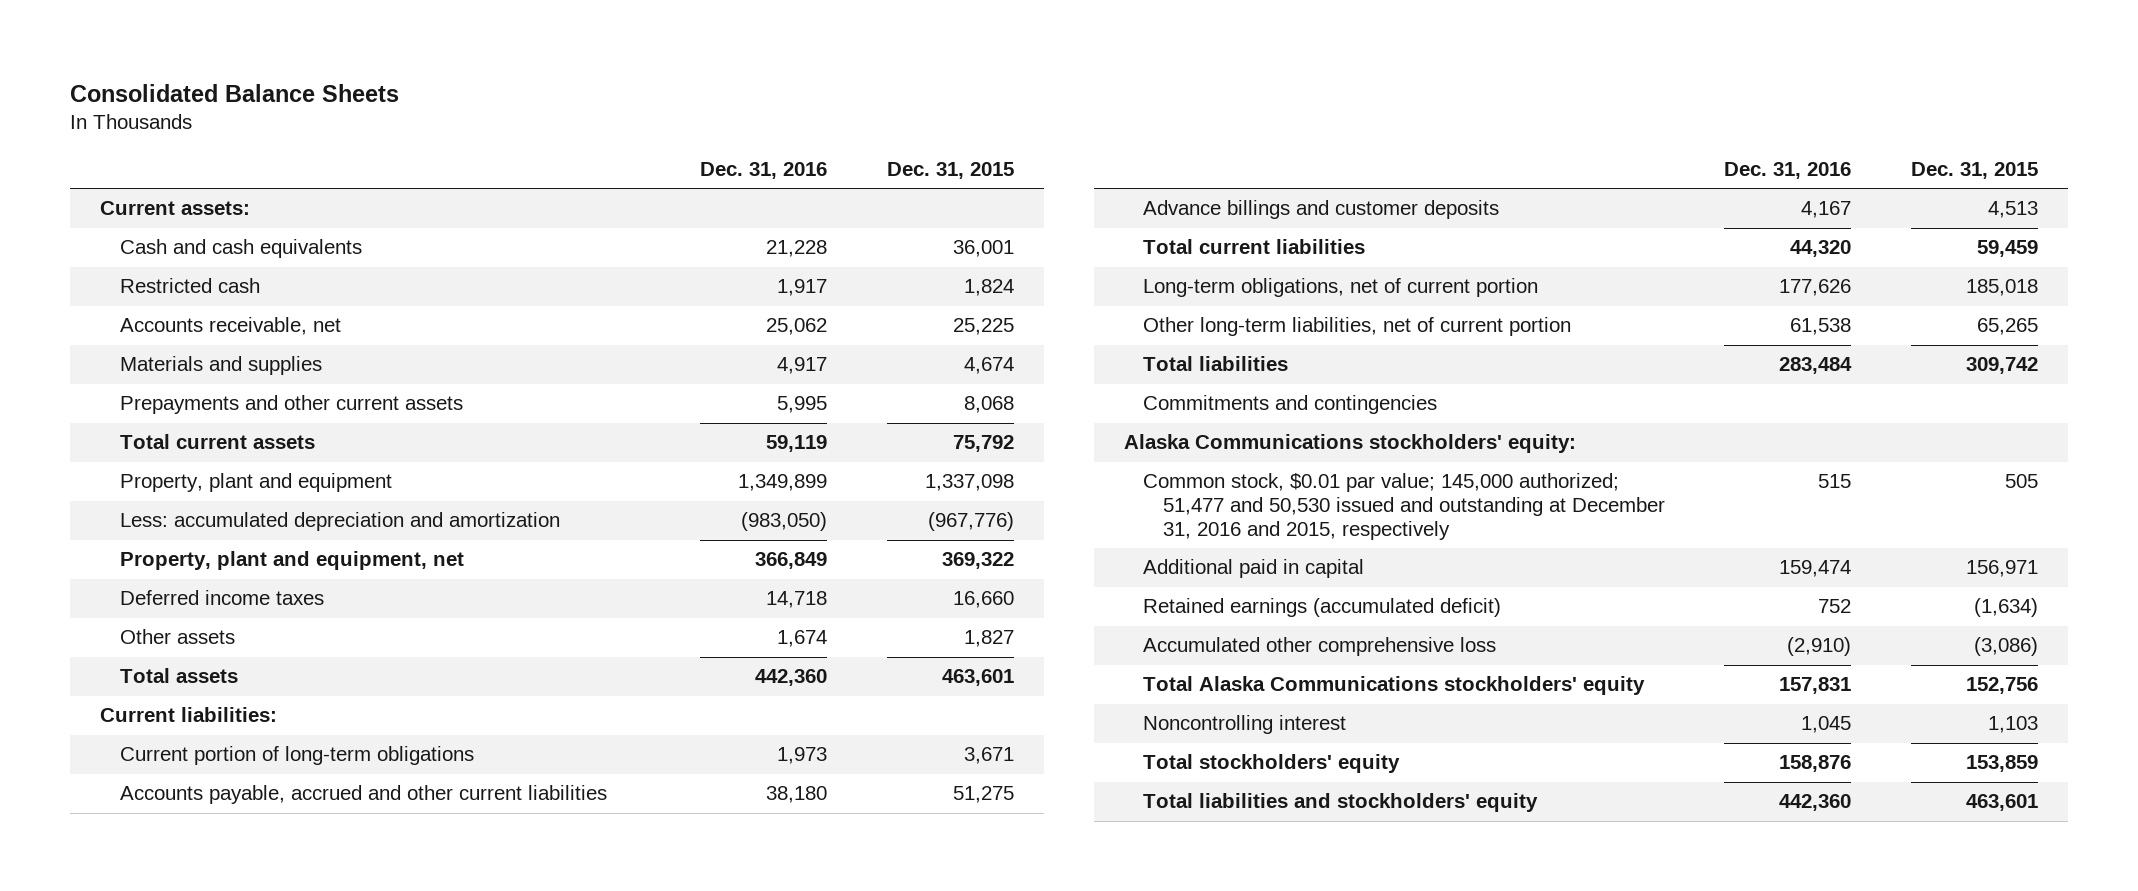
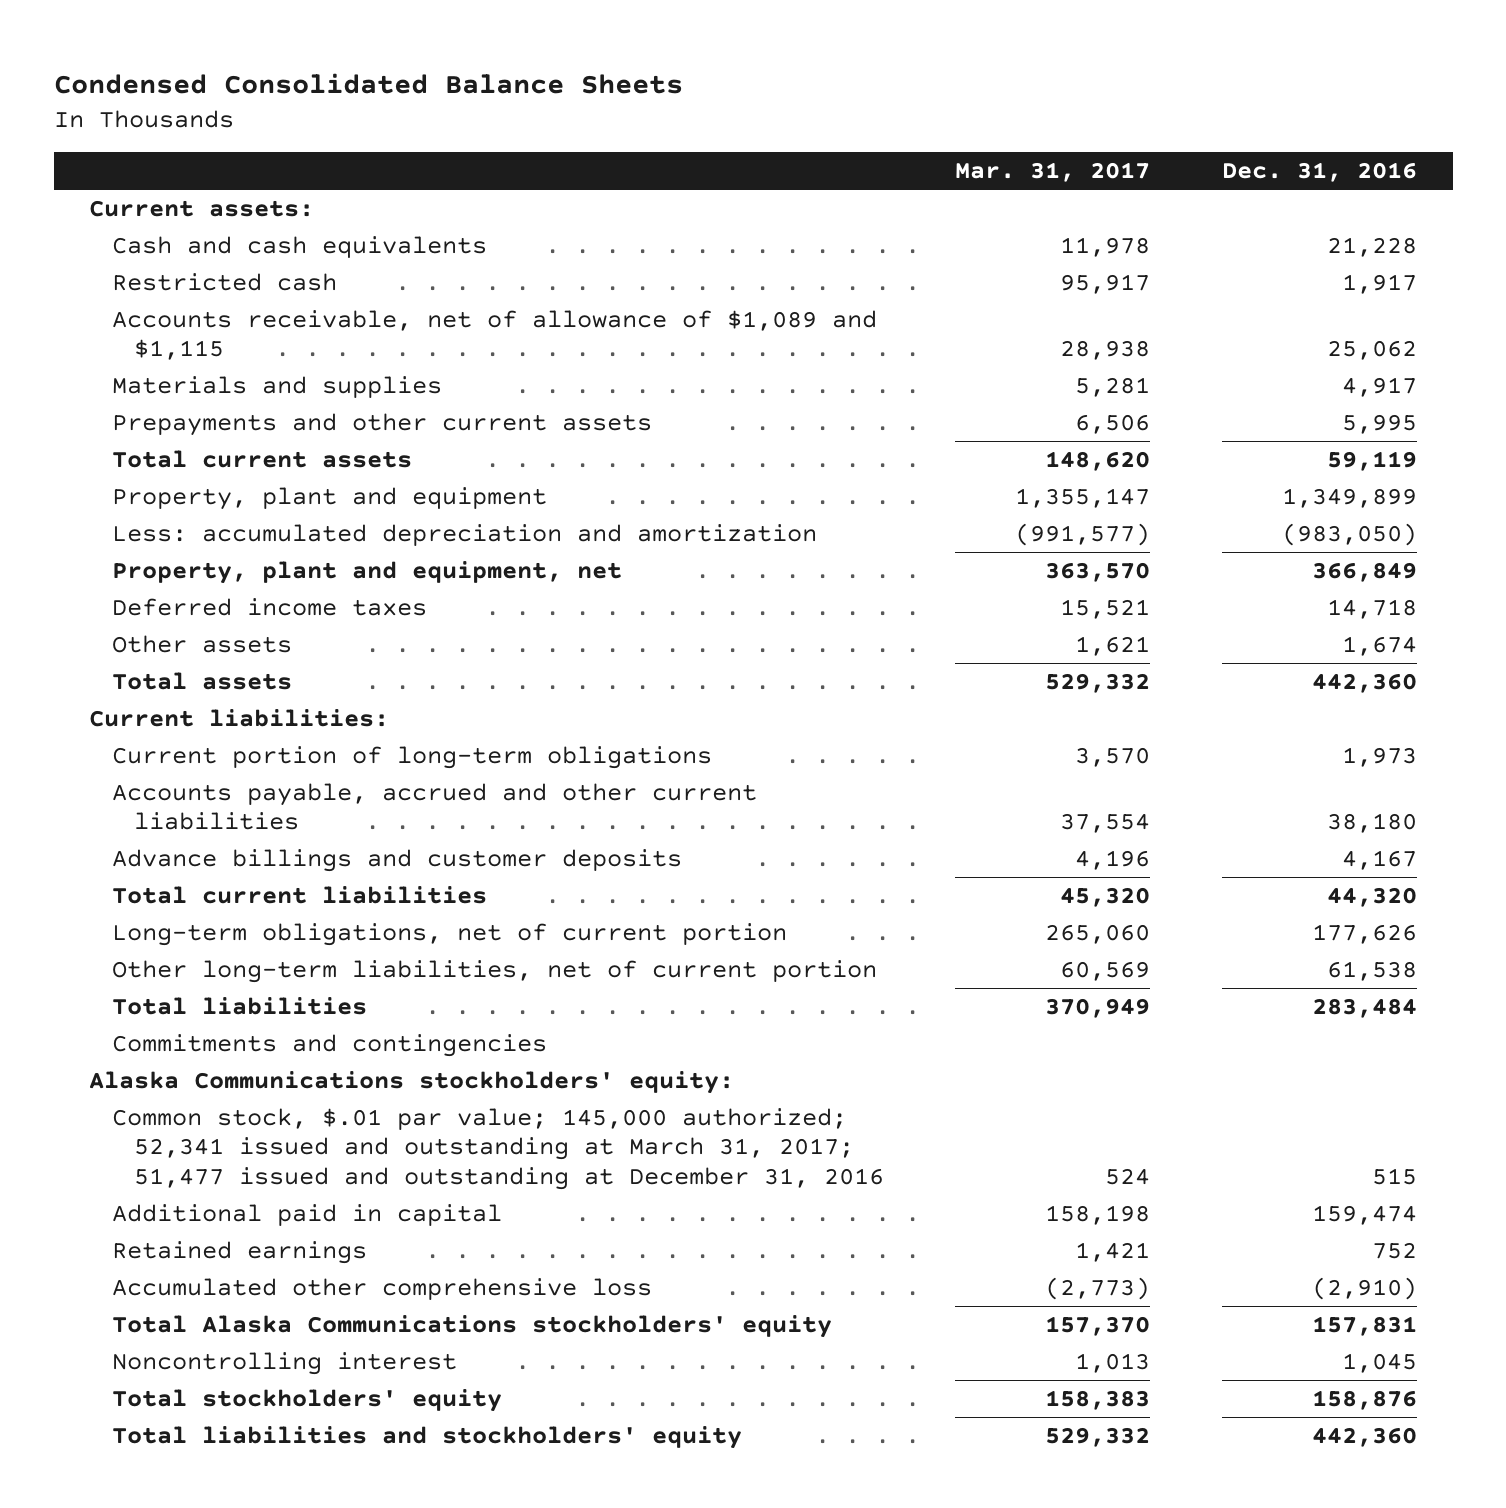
- Consolidated Balance Sheets
+ Condensed Consolidated Balance Sheets
- | Dec. 31, 2016 | Dec. 31, 2015
+ | Mar. 31, 2017 | Dec. 31, 2016
- Accounts receivable, net | 25,062 | 25,225
+ Accounts receivable, net of allowance of $1,089 and $1,115 | 28,938 | 25,062
- Common stock, $0.01 par value; 145,000 authorized; 51,477 and 50,530 issued and outstanding at December 31, 2016 and 2015, respectively | 515 | 505
+ Common stock, $.01 par value; 145,000 authorized; 52,341 issued and outstanding at March 31, 2017; 51,477 issued and outstanding at December 31, 2016 | 524 | 515
- Retained earnings (accumulated deficit) | 752 | (1,634)
+ Retained earnings | 1,421 | 752

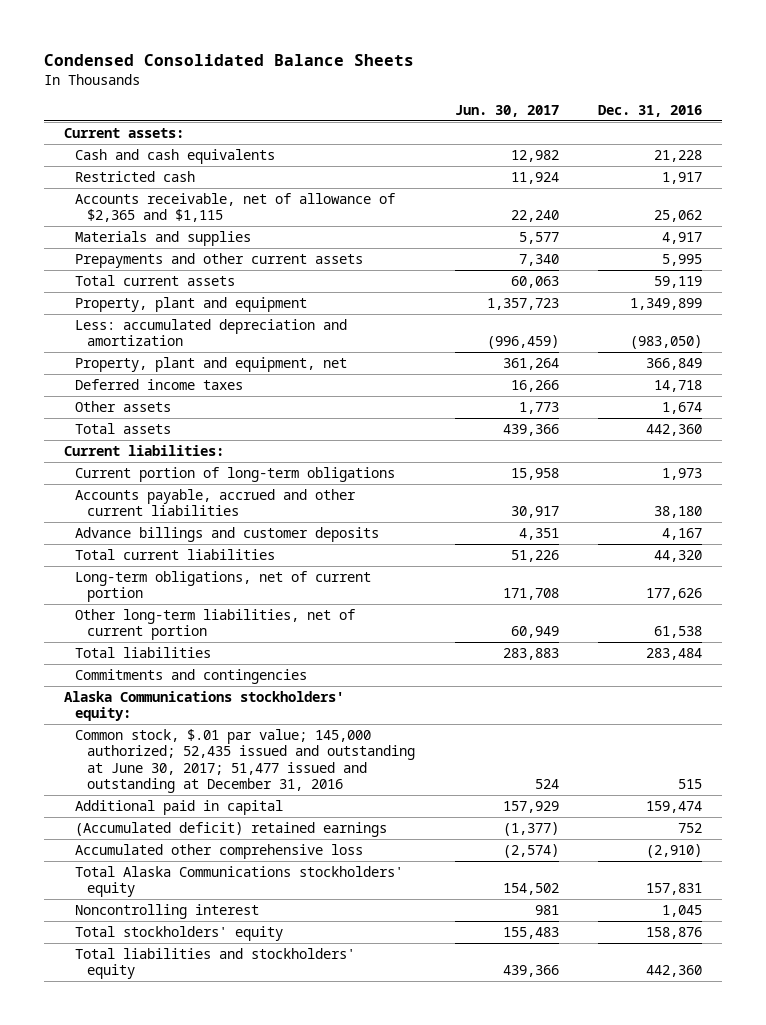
- | Mar. 31, 2017 | Dec. 31, 2016
+ | Jun. 30, 2017 | Dec. 31, 2016
- Accounts receivable, net of allowance of $1,089 and $1,115 | 28,938 | 25,062
+ Accounts receivable, net of allowance of $2,365 and $1,115 | 22,240 | 25,062
- Common stock, $.01 par value; 145,000 authorized; 52,341 issued and outstanding at March 31, 2017; 51,477 issued and outstanding at December 31, 2016 | 524 | 515
+ Common stock, $.01 par value; 145,000 authorized; 52,435 issued and outstanding at June 30, 2017; 51,477 issued and outstanding at December 31, 2016 | 524 | 515
- Retained earnings | 1,421 | 752
+ (Accumulated deficit) retained earnings | (1,377) | 752

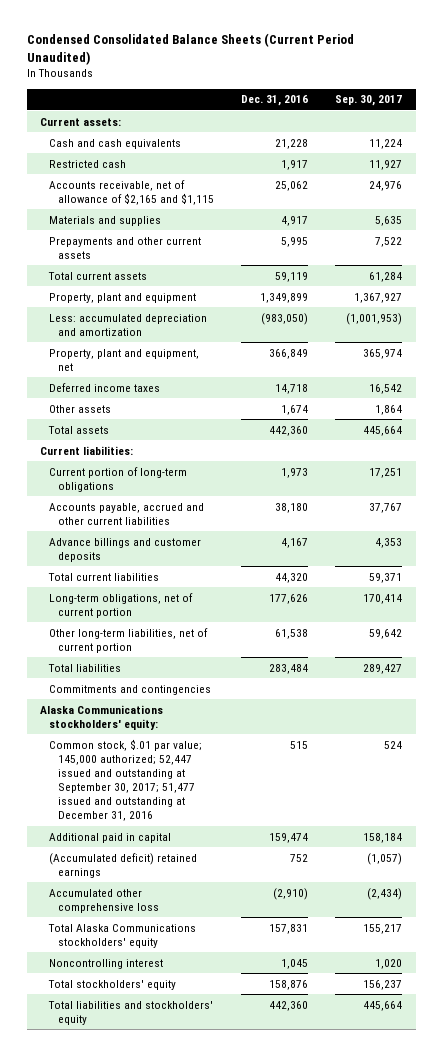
- Condensed Consolidated Balance Sheets
+ Condensed Consolidated Balance Sheets (Current Period Unaudited)
- | Jun. 30, 2017 | Dec. 31, 2016
+ | Dec. 31, 2016 | Sep. 30, 2017
- Accounts receivable, net of allowance of $2,365 and $1,115 | 22,240 | 25,062
+ Accounts receivable, net of allowance of $2,165 and $1,115 | 25,062 | 24,976
- Common stock, $.01 par value; 145,000 authorized; 52,435 issued and outstanding at June 30, 2017; 51,477 issued and outstanding at December 31, 2016 | 524 | 515
+ Common stock, $.01 par value; 145,000 authorized; 52,447 issued and outstanding at September 30, 2017; 51,477 issued and outstanding at December 31, 2016 | 515 | 524

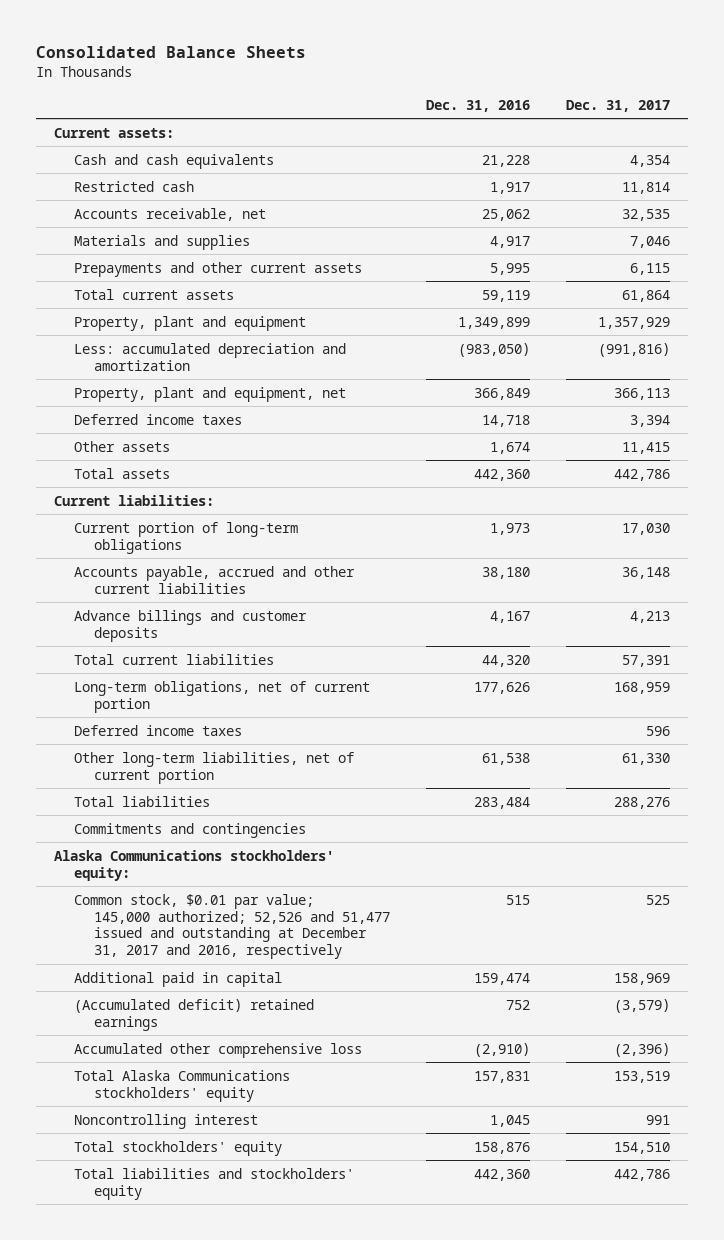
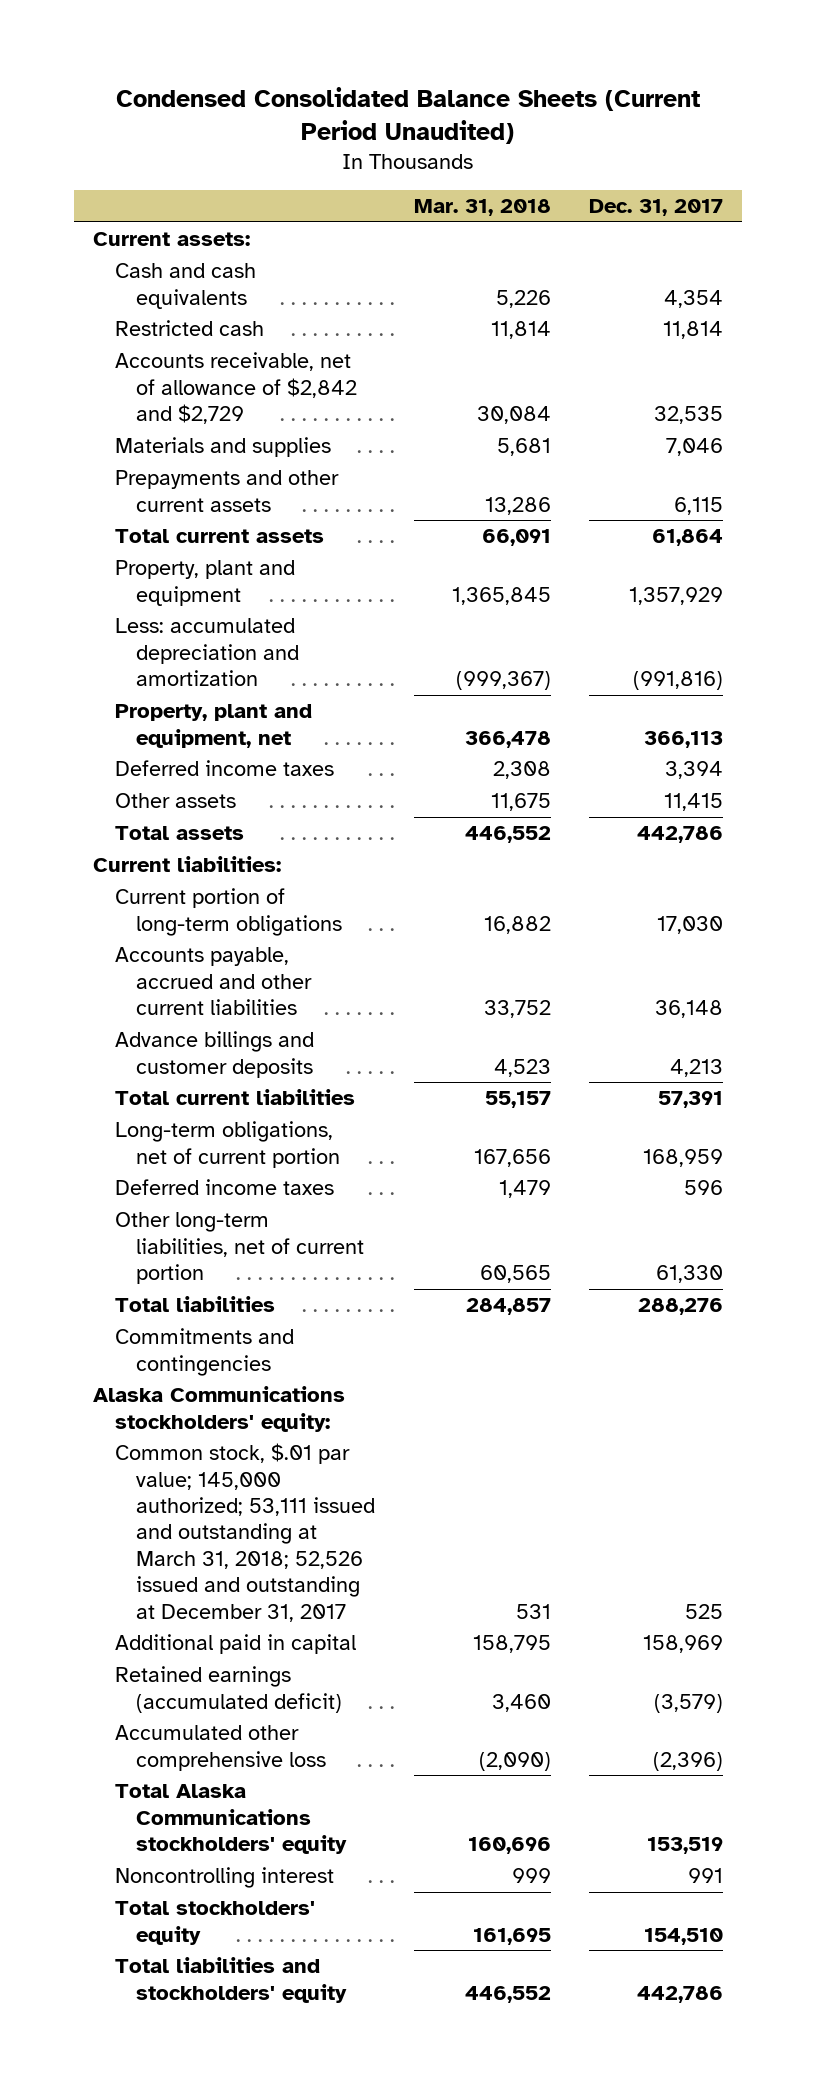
- Consolidated Balance Sheets
+ Condensed Consolidated Balance Sheets (Current Period Unaudited)
- | Dec. 31, 2016 | Dec. 31, 2017
+ | Mar. 31, 2018 | Dec. 31, 2017
- Accounts receivable, net | 25,062 | 32,535
+ Accounts receivable, net of allowance of $2,842 and $2,729 | 30,084 | 32,535
- Common stock, $0.01 par value; 145,000 authorized; 52,526 and 51,477 issued and outstanding at December 31, 2017 and 2016, respectively | 515 | 525
+ Common stock, $.01 par value; 145,000 authorized; 53,111 issued and outstanding at March 31, 2018; 52,526 issued and outstanding at December 31, 2017 | 531 | 525
- (Accumulated deficit) retained earnings | 752 | (3,579)
+ Retained earnings (accumulated deficit) | 3,460 | (3,579)

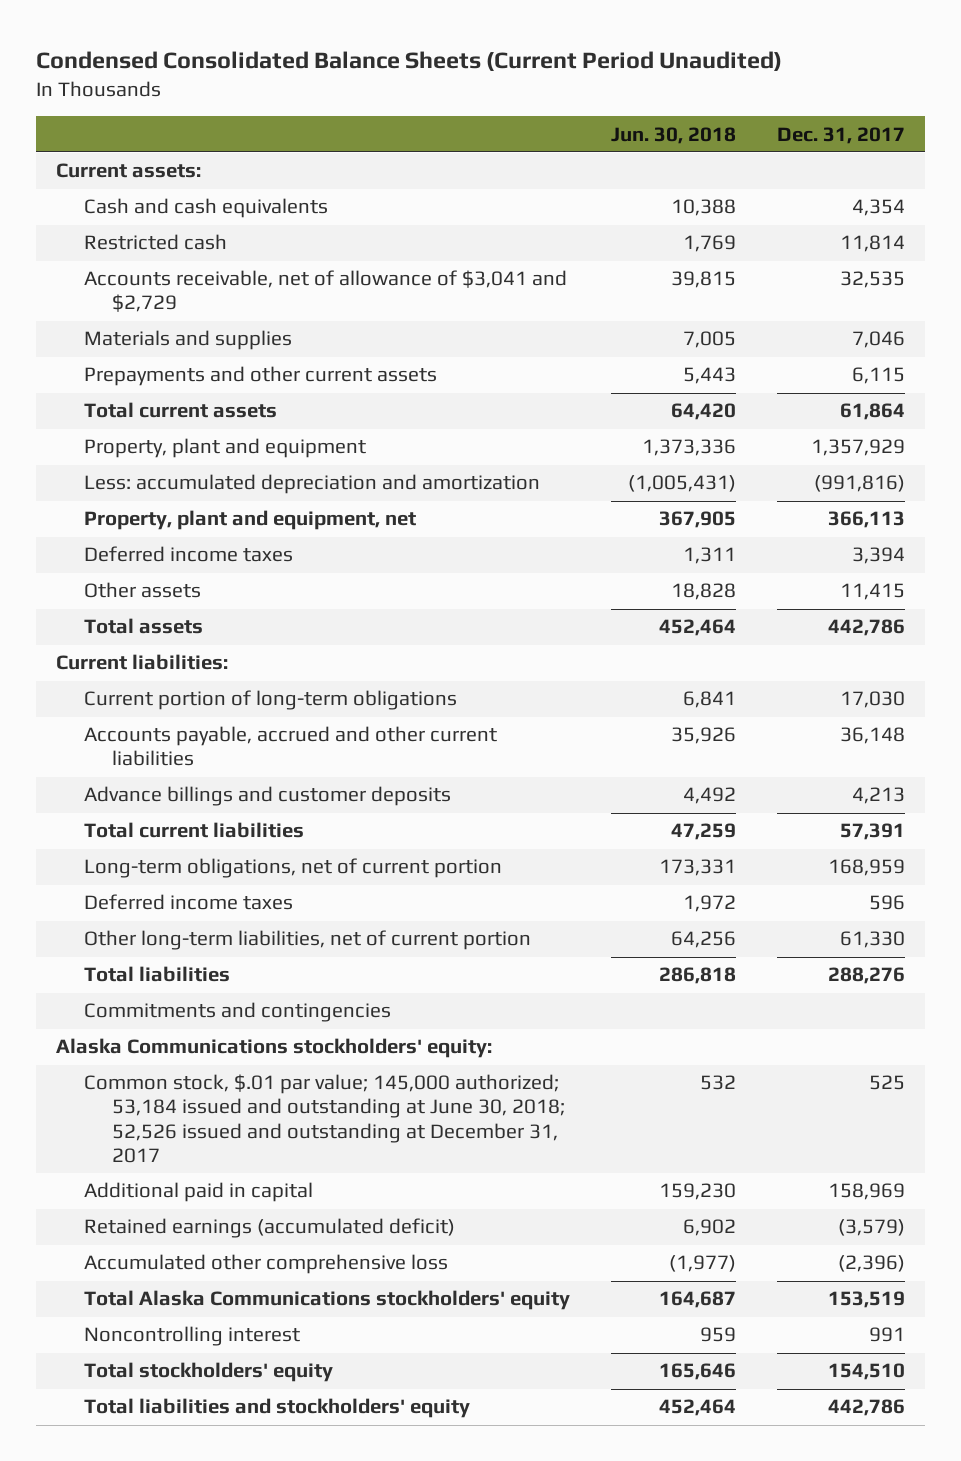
- | Mar. 31, 2018 | Dec. 31, 2017
+ | Jun. 30, 2018 | Dec. 31, 2017
- Accounts receivable, net of allowance of $2,842 and $2,729 | 30,084 | 32,535
+ Accounts receivable, net of allowance of $3,041 and $2,729 | 39,815 | 32,535
- Common stock, $.01 par value; 145,000 authorized; 53,111 issued and outstanding at March 31, 2018; 52,526 issued and outstanding at December 31, 2017 | 531 | 525
+ Common stock, $.01 par value; 145,000 authorized; 53,184 issued and outstanding at June 30, 2018; 52,526 issued and outstanding at December 31, 2017 | 532 | 525

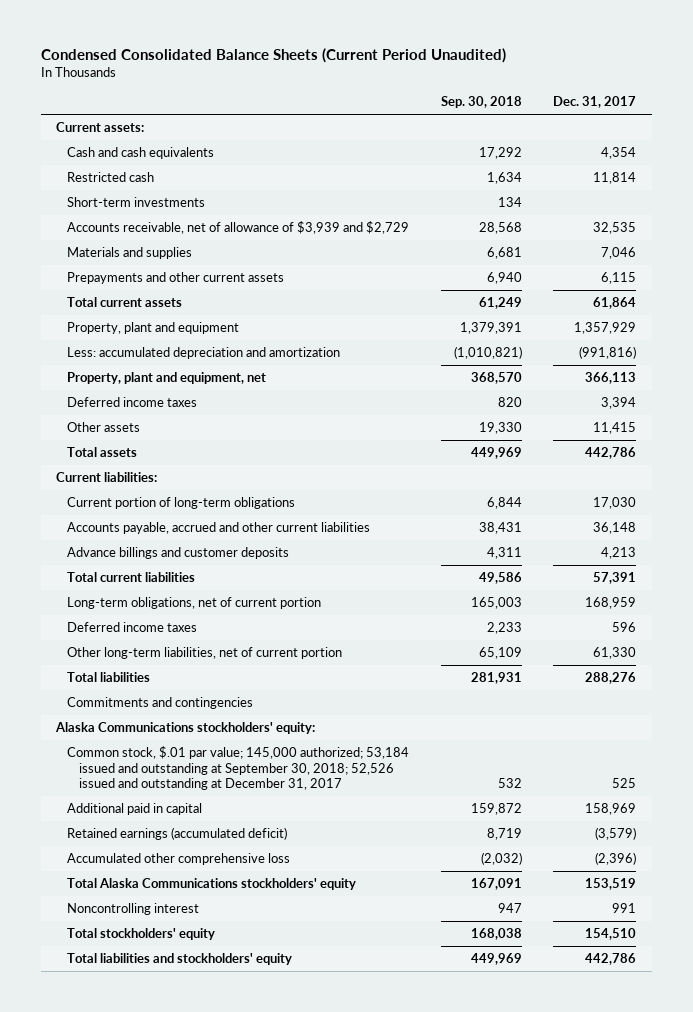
- | Jun. 30, 2018 | Dec. 31, 2017
+ | Sep. 30, 2018 | Dec. 31, 2017
- Accounts receivable, net of allowance of $3,041 and $2,729 | 39,815 | 32,535
+ Short-term investments | 134 |
+ Accounts receivable, net of allowance of $3,939 and $2,729 | 28,568 | 32,535
- Common stock, $.01 par value; 145,000 authorized; 53,184 issued and outstanding at June 30, 2018; 52,526 issued and outstanding at December 31, 2017 | 532 | 525
+ Common stock, $.01 par value; 145,000 authorized; 53,184 issued and outstanding at September 30, 2018; 52,526 issued and outstanding at December 31, 2017 | 532 | 525

